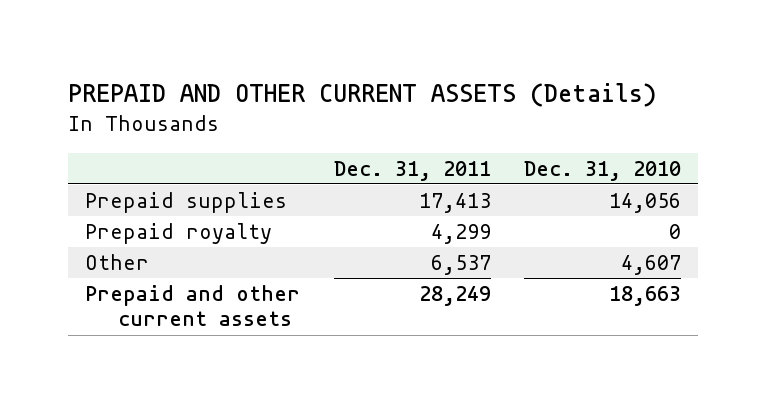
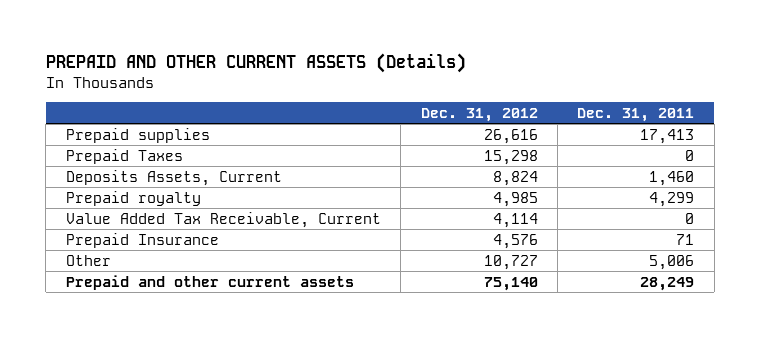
- | Dec. 31, 2011 | Dec. 31, 2010
+ | Dec. 31, 2012 | Dec. 31, 2011
+ Prepaid Taxes | 15,298 | 0
+ Deposits Assets, Current | 8,824 | 1,460
- Other | 6,537 | 4,607
+ Value Added Tax Receivable, Current | 4,114 | 0
+ Prepaid Insurance | 4,576 | 71
+ Other | 10,727 | 5,006

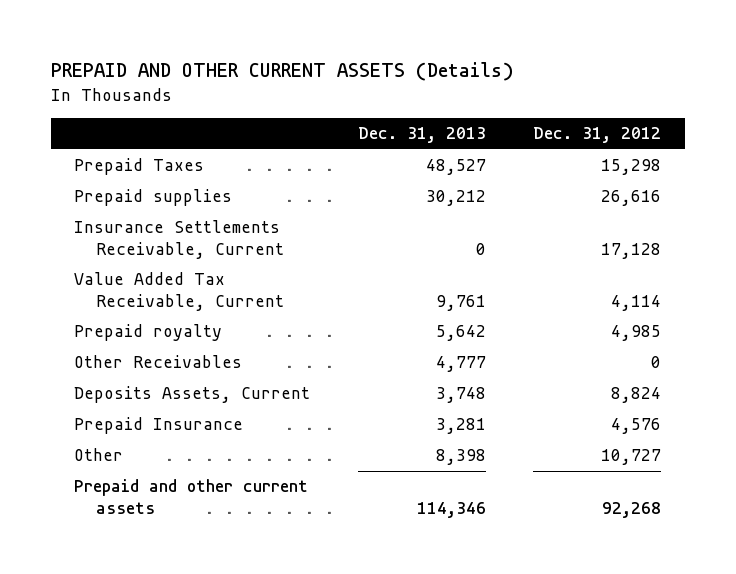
- | Dec. 31, 2012 | Dec. 31, 2011
+ | Dec. 31, 2013 | Dec. 31, 2012
moved down: Prepaid supplies | 30,212 | 26,616
+ Insurance Settlements Receivable, Current | 0 | 17,128
moved down: Prepaid royalty | 5,642 | 4,985
+ Other Receivables | 4,777 | 0
moved down: Deposits Assets, Current | 3,748 | 8,824
- Prepaid and other current assets | 75,140 | 28,249
+ Prepaid and other current assets | 114,346 | 92,268

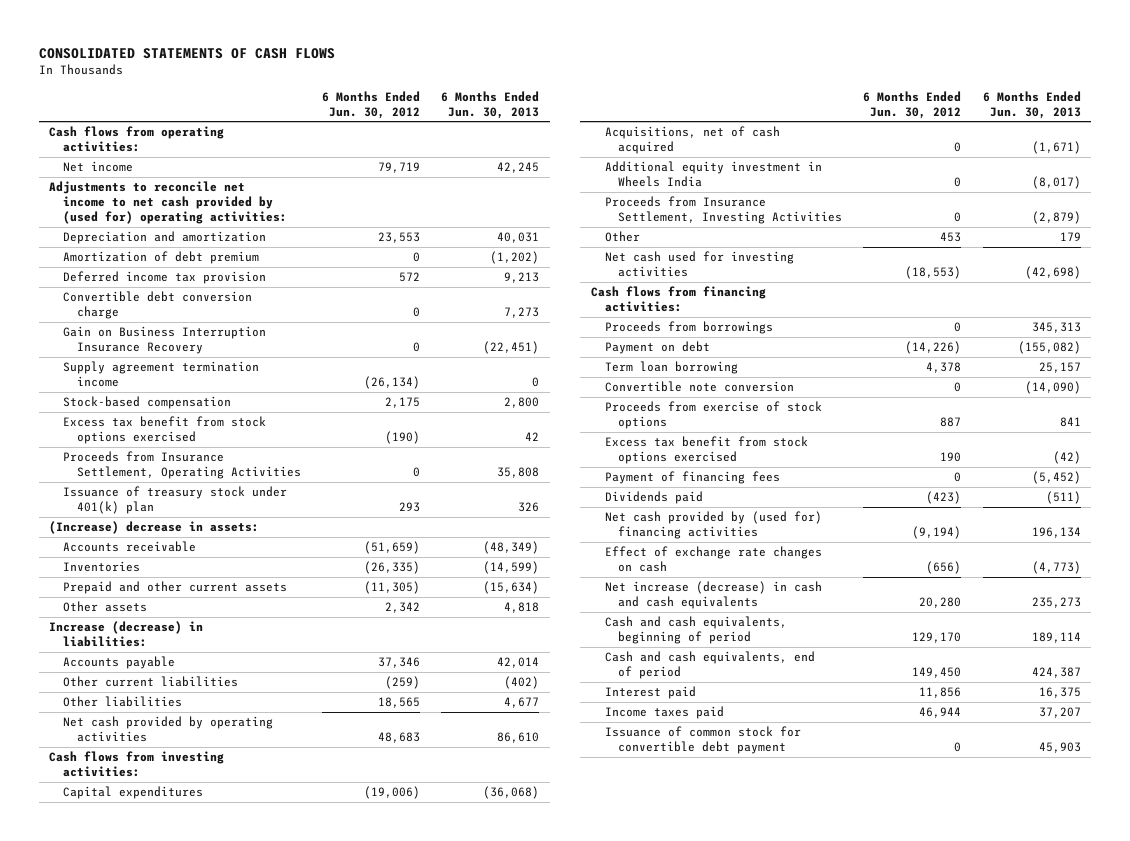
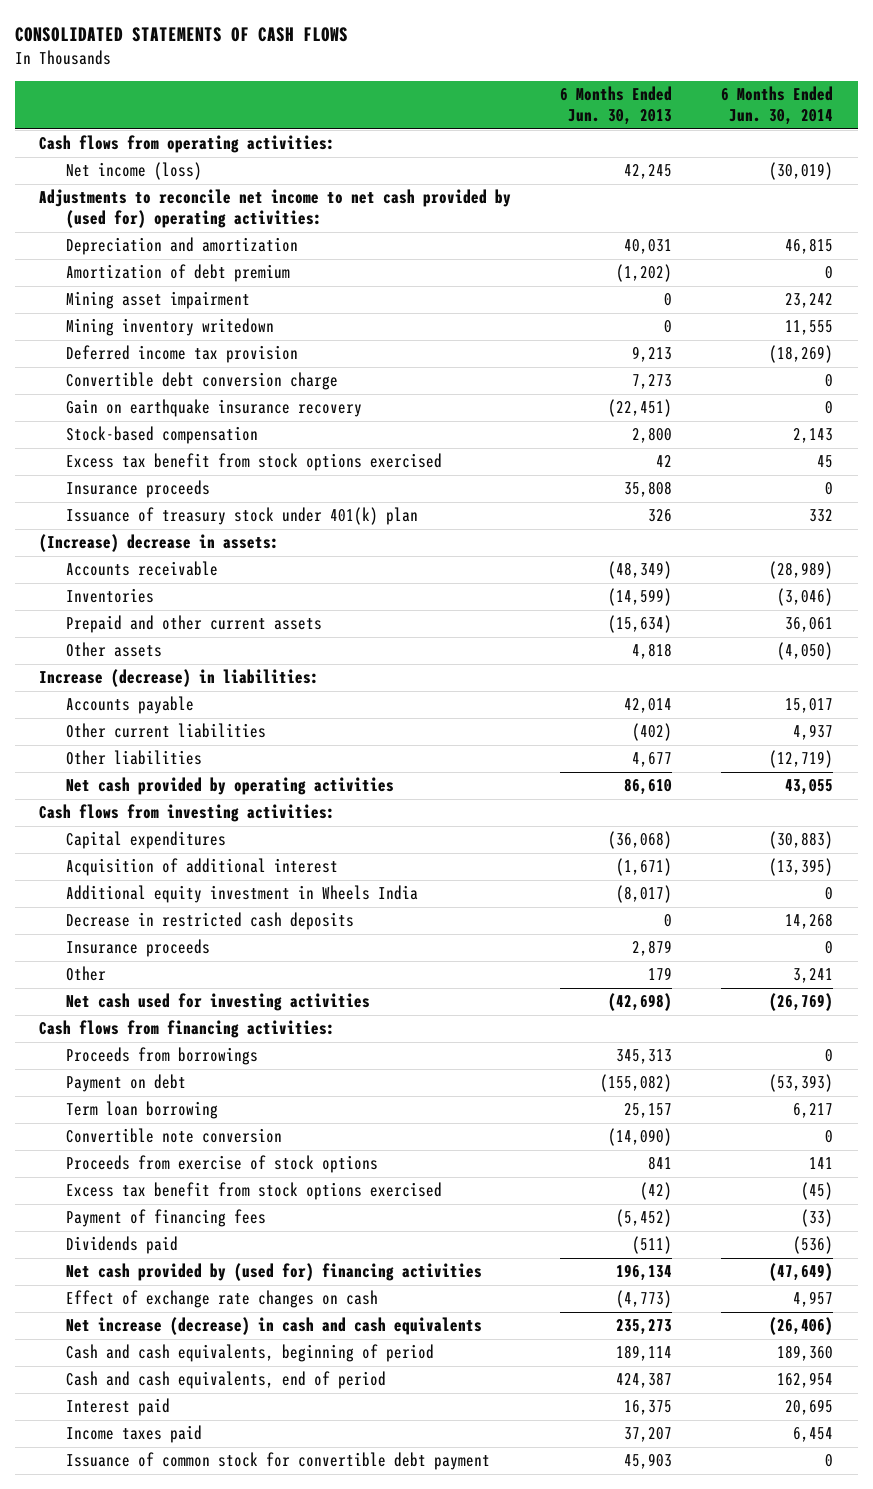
- | 6 Months Ended Jun. 30, 2012 | 6 Months Ended Jun. 30, 2013
+ | 6 Months Ended Jun. 30, 2013 | 6 Months Ended Jun. 30, 2014
- Net income | 79,719 | 42,245
+ Net income (loss) | 42,245 | (30,019)
+ Mining asset impairment | 0 | 23,242
+ Mining inventory writedown | 0 | 11,555
- Gain on Business Interruption Insurance Recovery | 0 | (22,451)
- Supply agreement termination income | (26,134) | 0
+ Gain on earthquake insurance recovery | (22,451) | 0
- Proceeds from Insurance Settlement, Operating Activities | 0 | 35,808
+ Insurance proceeds | 35,808 | 0
- Acquisitions, net of cash acquired | 0 | (1,671)
+ Acquisition of additional interest | (1,671) | (13,395)
- Proceeds from Insurance Settlement, Investing Activities | 0 | (2,879)
+ Decrease in restricted cash deposits | 0 | 14,268
+ Insurance proceeds | 2,879 | 0

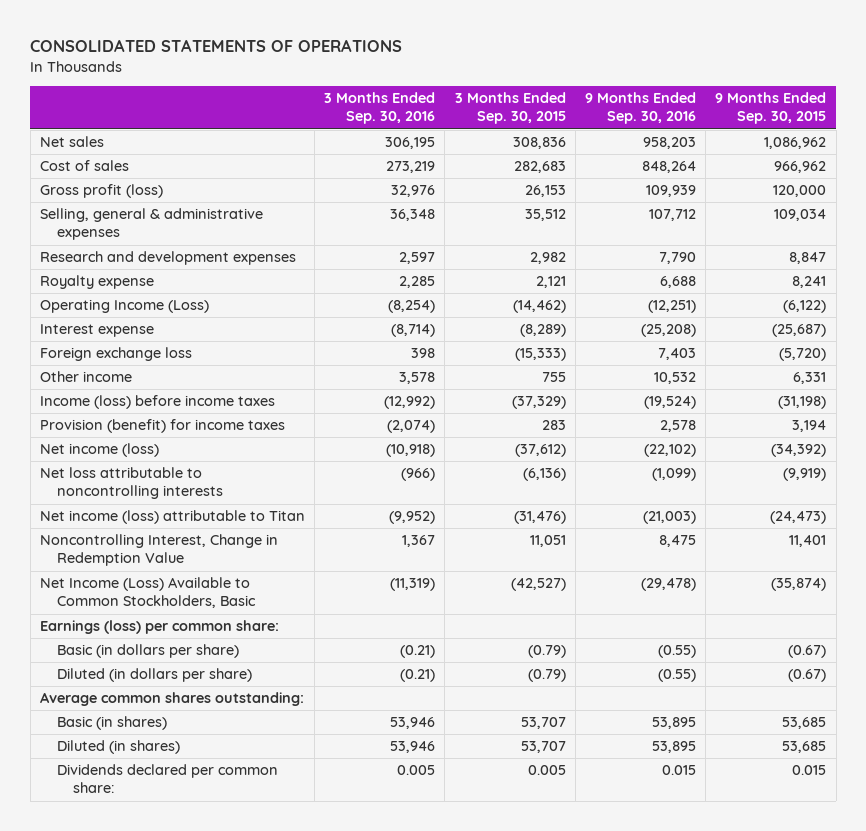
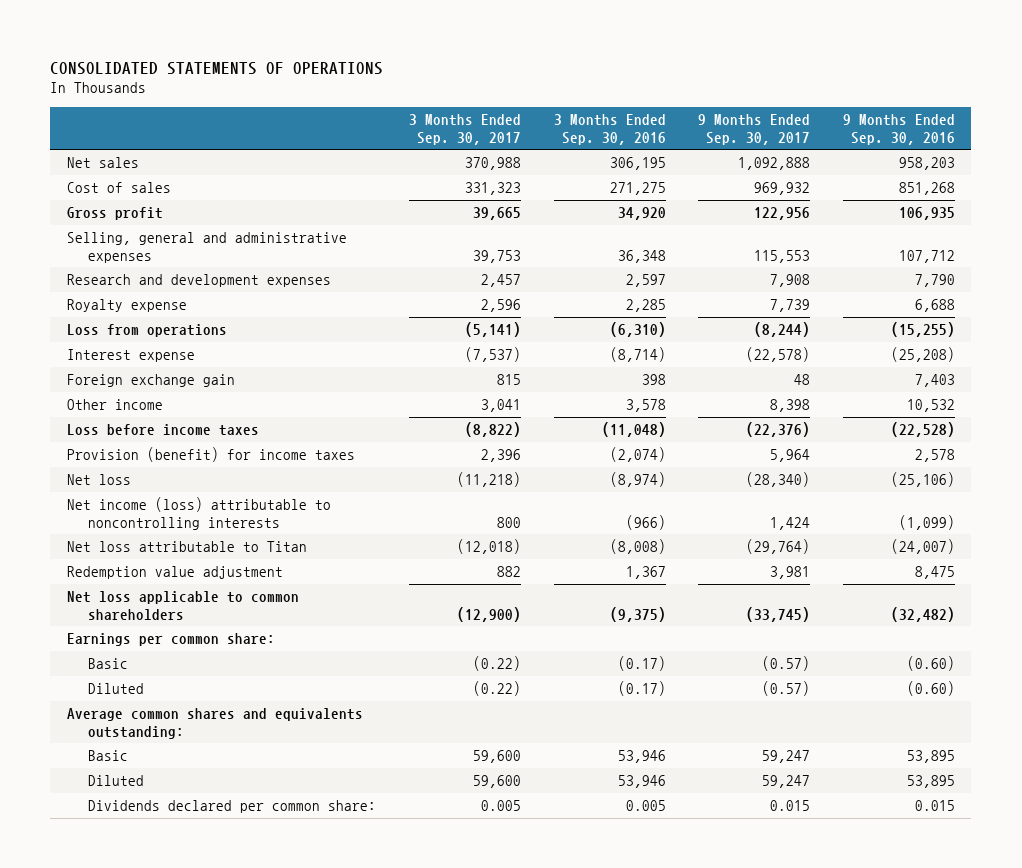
- | 3 Months Ended Sep. 30, 2016 | 3 Months Ended Sep. 30, 2015 | 9 Months Ended Sep. 30, 2016 | 9 Months Ended Sep. 30, 2015
+ | 3 Months Ended Sep. 30, 2017 | 3 Months Ended Sep. 30, 2016 | 9 Months Ended Sep. 30, 2017 | 9 Months Ended Sep. 30, 2016
- Cost of sales | 273,219 | 282,683 | 848,264 | 966,962
- Gross profit (loss) | 32,976 | 26,153 | 109,939 | 120,000
- Selling, general & administrative expenses | 36,348 | 35,512 | 107,712 | 109,034
+ Cost of sales | 331,323 | 271,275 | 969,932 | 851,268
+ Gross profit | 39,665 | 34,920 | 122,956 | 106,935
+ Selling, general and administrative expenses | 39,753 | 36,348 | 115,553 | 107,712
- Operating Income (Loss) | (8,254) | (14,462) | (12,251) | (6,122)
+ Loss from operations | (5,141) | (6,310) | (8,244) | (15,255)
- Foreign exchange loss | 398 | (15,333) | 7,403 | (5,720)
+ Foreign exchange gain | 815 | 398 | 48 | 7,403
- Income (loss) before income taxes | (12,992) | (37,329) | (19,524) | (31,198)
+ Loss before income taxes | (8,822) | (11,048) | (22,376) | (22,528)
- Net income (loss) | (10,918) | (37,612) | (22,102) | (34,392)
- Net loss attributable to noncontrolling interests | (966) | (6,136) | (1,099) | (9,919)
- Net income (loss) attributable to Titan | (9,952) | (31,476) | (21,003) | (24,473)
- Noncontrolling Interest, Change in Redemption Value | 1,367 | 11,051 | 8,475 | 11,401
- Net Income (Loss) Available to Common Stockholders, Basic | (11,319) | (42,527) | (29,478) | (35,874)
- Earnings (loss) per common share:
- Basic (in dollars per share) | (0.21) | (0.79) | (0.55) | (0.67)
- Diluted (in dollars per share) | (0.21) | (0.79) | (0.55) | (0.67)
- Average common shares outstanding:
- Basic (in shares) | 53,946 | 53,707 | 53,895 | 53,685
- Diluted (in shares) | 53,946 | 53,707 | 53,895 | 53,685
+ Net loss | (11,218) | (8,974) | (28,340) | (25,106)
+ Net income (loss) attributable to noncontrolling interests | 800 | (966) | 1,424 | (1,099)
+ Net loss attributable to Titan | (12,018) | (8,008) | (29,764) | (24,007)
+ Redemption value adjustment | 882 | 1,367 | 3,981 | 8,475
+ Net loss applicable to common shareholders | (12,900) | (9,375) | (33,745) | (32,482)
+ Earnings per common share:
+ Basic | (0.22) | (0.17) | (0.57) | (0.60)
+ Diluted | (0.22) | (0.17) | (0.57) | (0.60)
+ Average common shares and equivalents outstanding:
+ Basic | 59,600 | 53,946 | 59,247 | 53,895
+ Diluted | 59,600 | 53,946 | 59,247 | 53,895

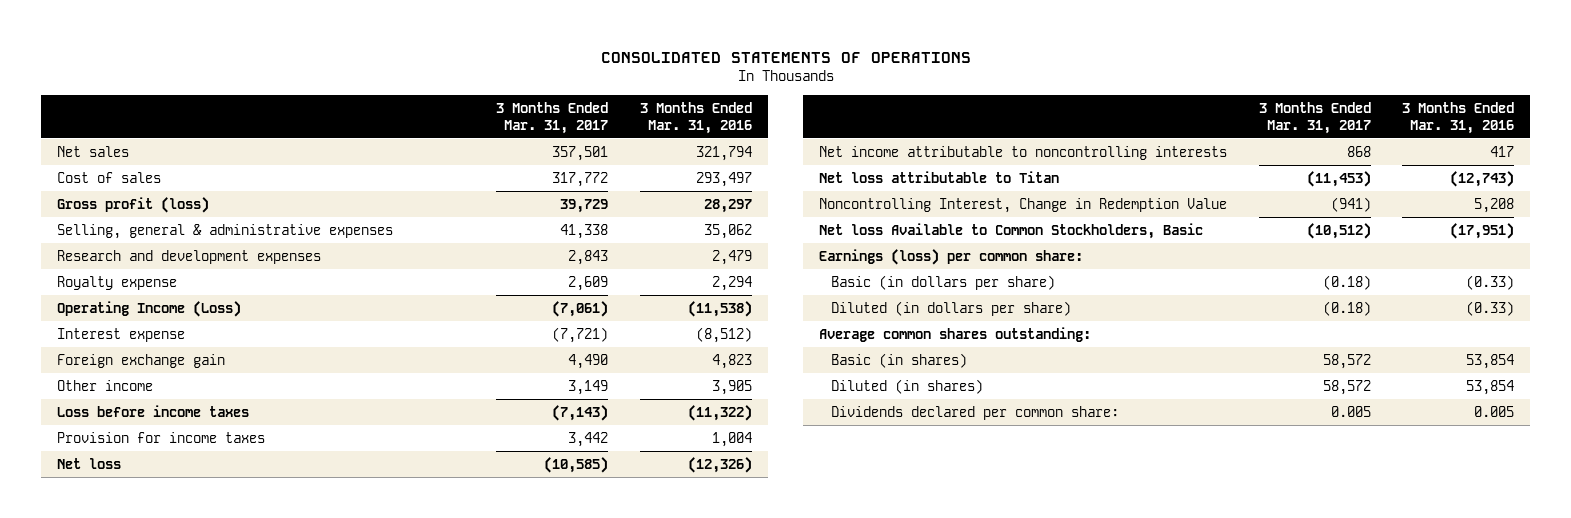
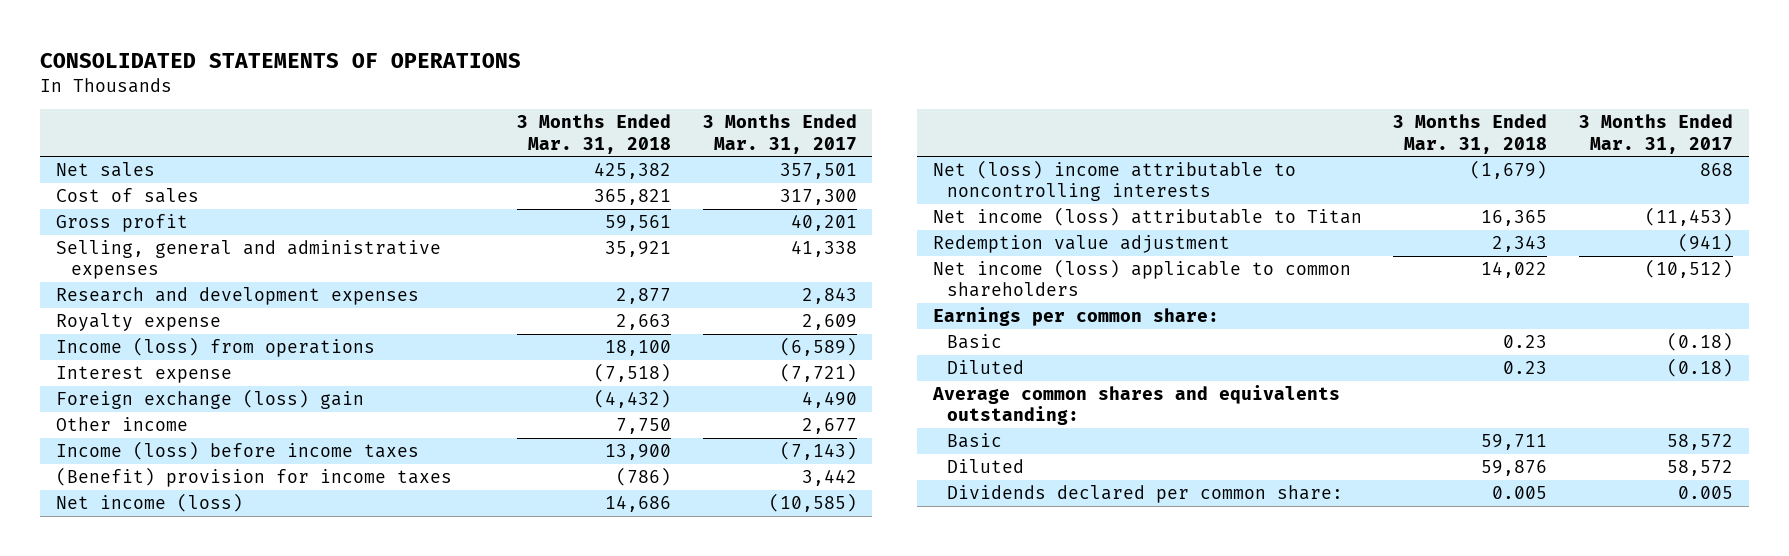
- | 3 Months Ended Mar. 31, 2017 | 3 Months Ended Mar. 31, 2016
+ | 3 Months Ended Mar. 31, 2018 | 3 Months Ended Mar. 31, 2017
- Cost of sales | 317,772 | 293,497
- Gross profit (loss) | 39,729 | 28,297
- Selling, general & administrative expenses | 41,338 | 35,062
+ Cost of sales | 365,821 | 317,300
+ Gross profit | 59,561 | 40,201
+ Selling, general and administrative expenses | 35,921 | 41,338
- Operating Income (Loss) | (7,061) | (11,538)
+ Income (loss) from operations | 18,100 | (6,589)
- Foreign exchange gain | 4,490 | 4,823
- Other income | 3,149 | 3,905
- Loss before income taxes | (7,143) | (11,322)
- Provision for income taxes | 3,442 | 1,004
- Net loss | (10,585) | (12,326)
- Net income attributable to noncontrolling interests | 868 | 417
- Net loss attributable to Titan | (11,453) | (12,743)
- Noncontrolling Interest, Change in Redemption Value | (941) | 5,208
- Net loss Available to Common Stockholders, Basic | (10,512) | (17,951)
- Earnings (loss) per common share:
- Basic (in dollars per share) | (0.18) | (0.33)
- Diluted (in dollars per share) | (0.18) | (0.33)
- Average common shares outstanding:
- Basic (in shares) | 58,572 | 53,854
- Diluted (in shares) | 58,572 | 53,854
+ Foreign exchange (loss) gain | (4,432) | 4,490
+ Other income | 7,750 | 2,677
+ Income (loss) before income taxes | 13,900 | (7,143)
+ (Benefit) provision for income taxes | (786) | 3,442
+ Net income (loss) | 14,686 | (10,585)
+ Net (loss) income attributable to noncontrolling interests | (1,679) | 868
+ Net income (loss) attributable to Titan | 16,365 | (11,453)
+ Redemption value adjustment | 2,343 | (941)
+ Net income (loss) applicable to common shareholders | 14,022 | (10,512)
+ Earnings per common share:
+ Basic | 0.23 | (0.18)
+ Diluted | 0.23 | (0.18)
+ Average common shares and equivalents outstanding:
+ Basic | 59,711 | 58,572
+ Diluted | 59,876 | 58,572

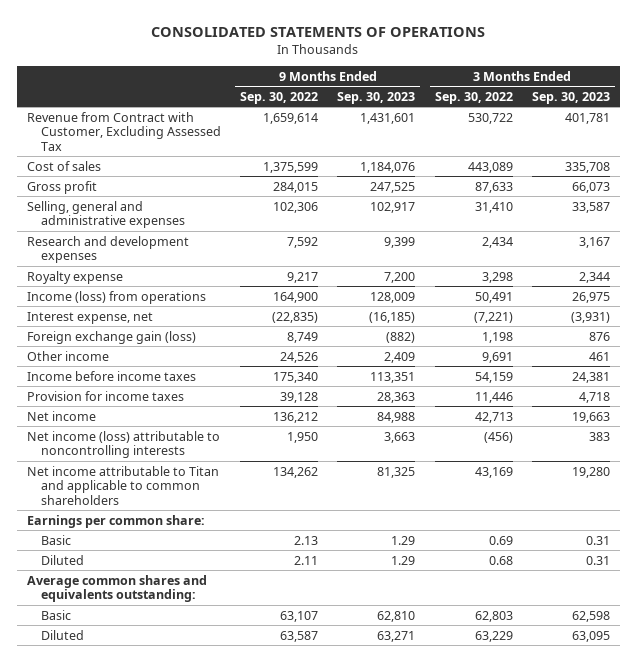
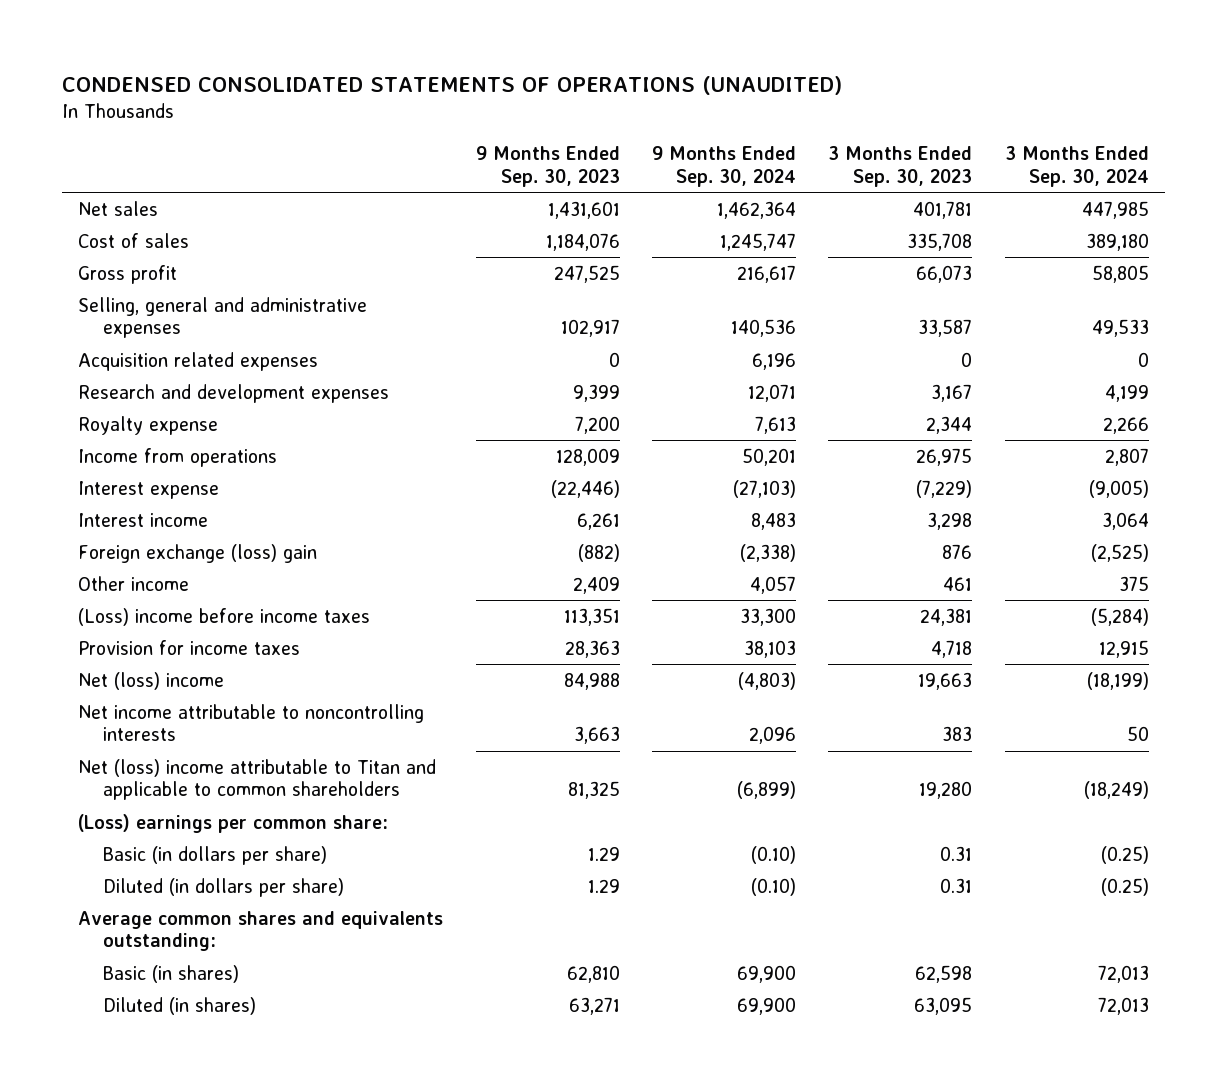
- CONSOLIDATED STATEMENTS OF OPERATIONS
+ CONDENSED CONSOLIDATED STATEMENTS OF OPERATIONS (UNAUDITED)
- | 9 Months Ended Sep. 30, 2022 | 9 Months Ended Sep. 30, 2023 | 3 Months Ended Sep. 30, 2022 | 3 Months Ended Sep. 30, 2023
+ | 9 Months Ended Sep. 30, 2023 | 9 Months Ended Sep. 30, 2024 | 3 Months Ended Sep. 30, 2023 | 3 Months Ended Sep. 30, 2024
- Revenue from Contract with Customer, Excluding Assessed Tax | 1,659,614 | 1,431,601 | 530,722 | 401,781
+ Net sales | 1,431,601 | 1,462,364 | 401,781 | 447,985
+ Acquisition related expenses | 0 | 6,196 | 0 | 0
- Income (loss) from operations | 164,900 | 128,009 | 50,491 | 26,975
- Interest expense, net | (22,835) | (16,185) | (7,221) | (3,931)
- Foreign exchange gain (loss) | 8,749 | (882) | 1,198 | 876
+ Income from operations | 128,009 | 50,201 | 26,975 | 2,807
+ Interest expense | (22,446) | (27,103) | (7,229) | (9,005)
+ Interest income | 6,261 | 8,483 | 3,298 | 3,064
+ Foreign exchange (loss) gain | (882) | (2,338) | 876 | (2,525)
- Income before income taxes | 175,340 | 113,351 | 54,159 | 24,381
+ (Loss) income before income taxes | 113,351 | 33,300 | 24,381 | (5,284)
- Net income | 136,212 | 84,988 | 42,713 | 19,663
- Net income (loss) attributable to noncontrolling interests | 1,950 | 3,663 | (456) | 383
- Net income attributable to Titan and applicable to common shareholders | 134,262 | 81,325 | 43,169 | 19,280
- Earnings per common share:
- Basic | 2.13 | 1.29 | 0.69 | 0.31
- Diluted | 2.11 | 1.29 | 0.68 | 0.31
+ Net (loss) income | 84,988 | (4,803) | 19,663 | (18,199)
+ Net income attributable to noncontrolling interests | 3,663 | 2,096 | 383 | 50
+ Net (loss) income attributable to Titan and applicable to common shareholders | 81,325 | (6,899) | 19,280 | (18,249)
+ (Loss) earnings per common share:
+ Basic (in dollars per share) | 1.29 | (0.10) | 0.31 | (0.25)
+ Diluted (in dollars per share) | 1.29 | (0.10) | 0.31 | (0.25)
- Basic | 63,107 | 62,810 | 62,803 | 62,598
- Diluted | 63,587 | 63,271 | 63,229 | 63,095
+ Basic (in shares) | 62,810 | 69,900 | 62,598 | 72,013
+ Diluted (in shares) | 63,271 | 69,900 | 63,095 | 72,013

